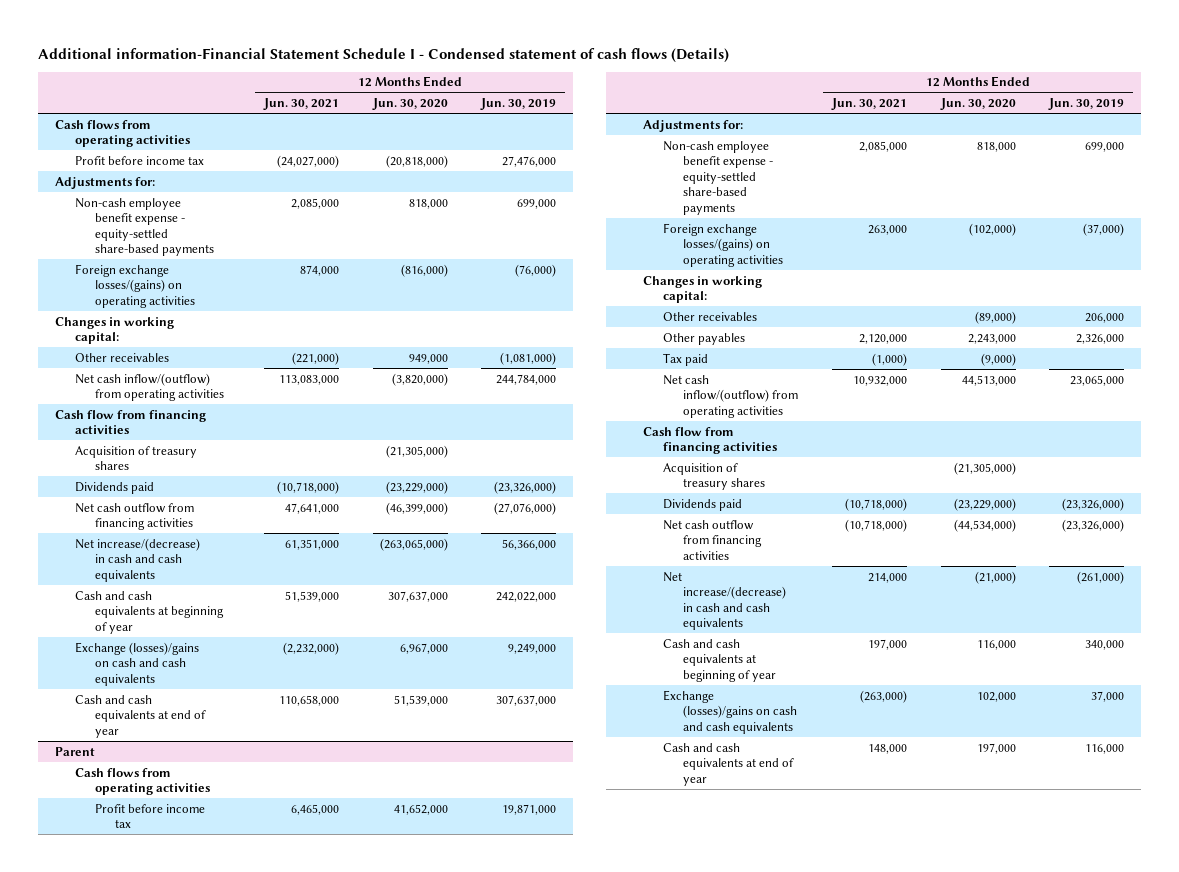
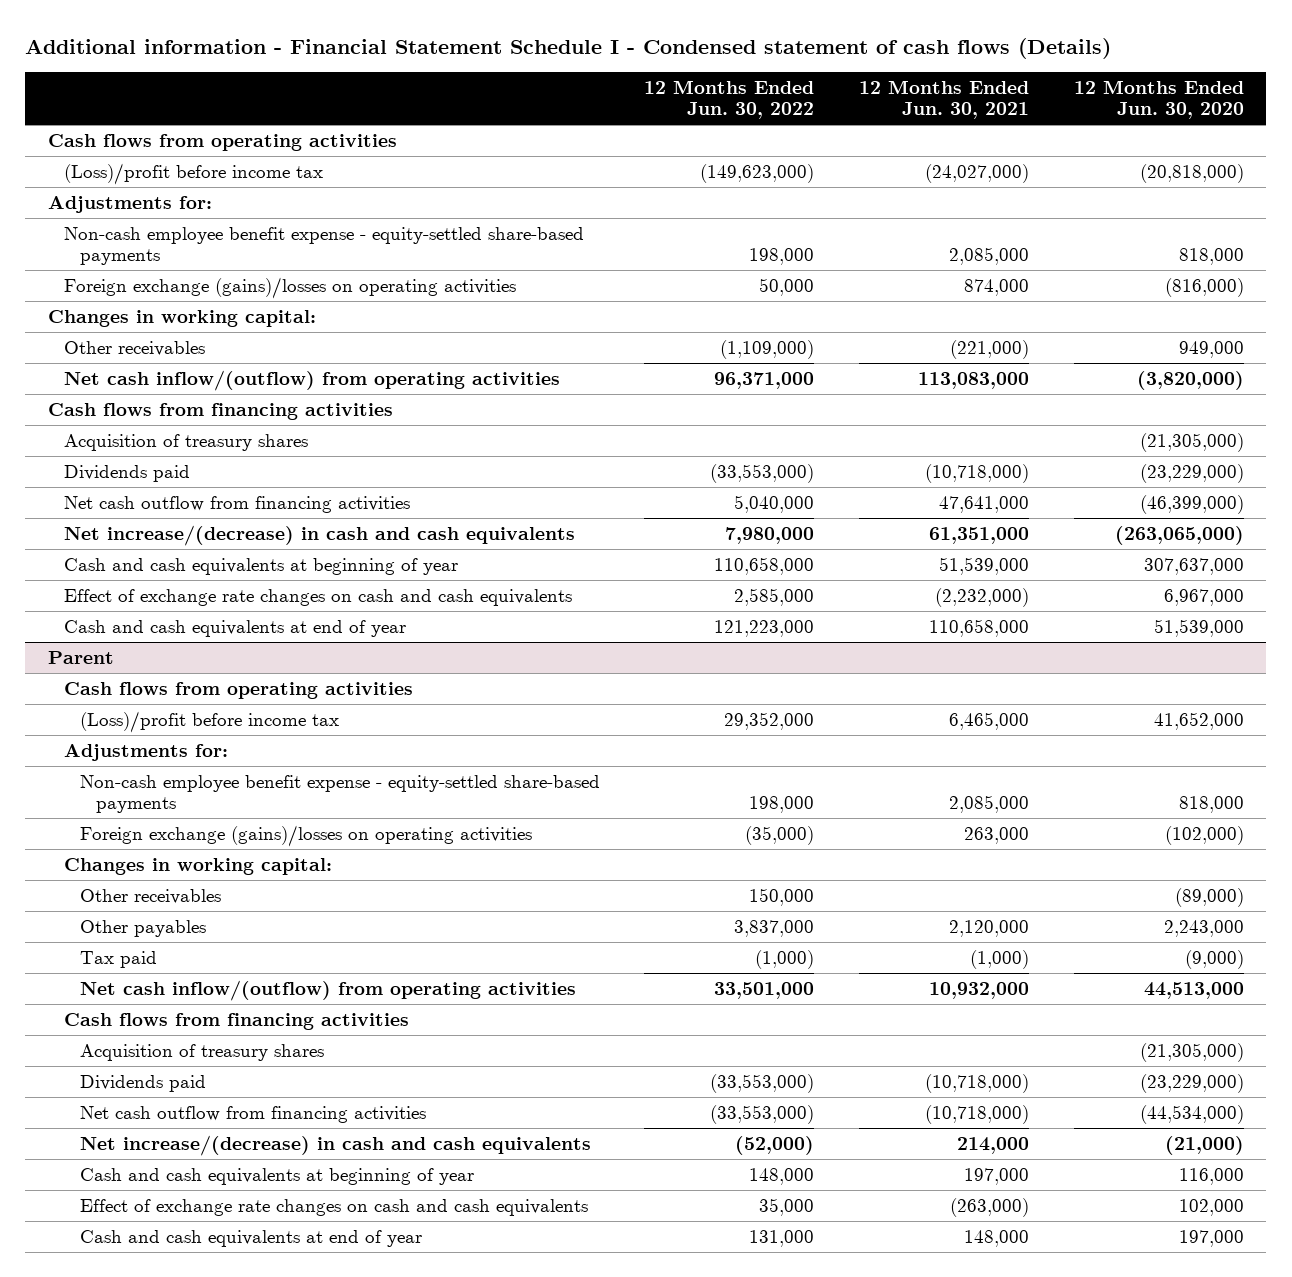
- Additional information-Financial Statement Schedule I - Condensed statement of cash flows (Details)
+ Additional information - Financial Statement Schedule I - Condensed statement of cash flows (Details)
- | 12 Months Ended Jun. 30, 2021 | 12 Months Ended Jun. 30, 2020 | 12 Months Ended Jun. 30, 2019
+ | 12 Months Ended Jun. 30, 2022 | 12 Months Ended Jun. 30, 2021 | 12 Months Ended Jun. 30, 2020
- Profit before income tax | (24,027,000) | (20,818,000) | 27,476,000
+ (Loss)/profit before income tax | (149,623,000) | (24,027,000) | (20,818,000)
- Foreign exchange losses/(gains) on operating activities | 874,000 | (816,000) | (76,000)
+ Foreign exchange (gains)/losses on operating activities | 50,000 | 874,000 | (816,000)
- Cash flow from financing activities
+ Cash flows from financing activities
- Exchange (losses)/gains on cash and cash equivalents | (2,232,000) | 6,967,000 | 9,249,000
+ Effect of exchange rate changes on cash and cash equivalents | 2,585,000 | (2,232,000) | 6,967,000
@ Parent
- Profit before income tax | 6,465,000 | 41,652,000 | 19,871,000
+ (Loss)/profit before income tax | 29,352,000 | 6,465,000 | 41,652,000
- Foreign exchange losses/(gains) on operating activities | 263,000 | (102,000) | (37,000)
+ Foreign exchange (gains)/losses on operating activities | (35,000) | 263,000 | (102,000)
- Cash flow from financing activities
+ Cash flows from financing activities
- Exchange (losses)/gains on cash and cash equivalents | (263,000) | 102,000 | 37,000
+ Effect of exchange rate changes on cash and cash equivalents | 35,000 | (263,000) | 102,000

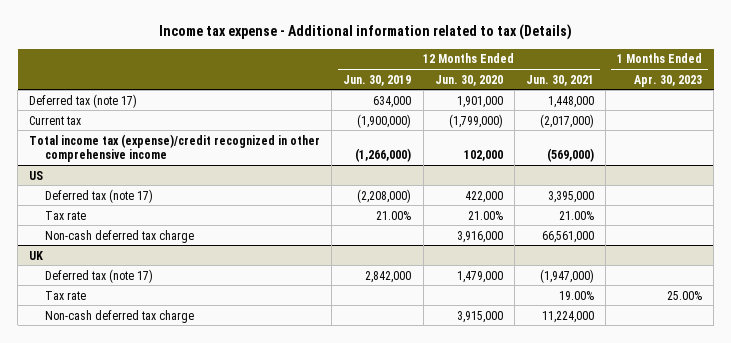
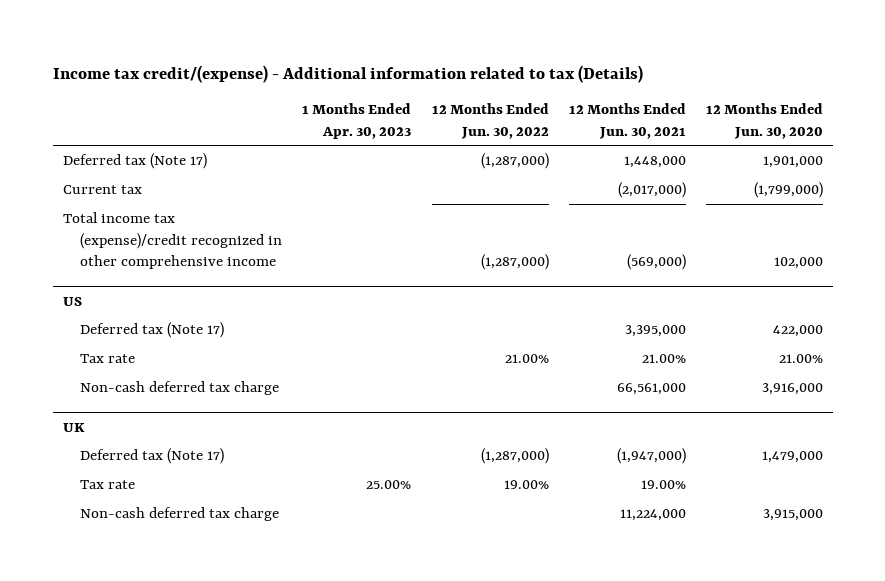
- Income tax expense - Additional information related to tax (Details)
+ Income tax credit/(expense) - Additional information related to tax (Details)
- | 12 Months Ended Jun. 30, 2019 | 12 Months Ended Jun. 30, 2020 | 12 Months Ended Jun. 30, 2021 | 1 Months Ended Apr. 30, 2023
+ | 1 Months Ended Apr. 30, 2023 | 12 Months Ended Jun. 30, 2022 | 12 Months Ended Jun. 30, 2021 | 12 Months Ended Jun. 30, 2020
- Deferred tax (note 17) | 634,000 | 1,901,000 | 1,448,000 |
+ Deferred tax (Note 17) | | (1,287,000) | 1,448,000 | 1,901,000
@ US
- Deferred tax (note 17) | (2,208,000) | 422,000 | 3,395,000 |
+ Deferred tax (Note 17) | | | 3,395,000 | 422,000
@ UK
- Deferred tax (note 17) | 2,842,000 | 1,479,000 | (1,947,000) |
+ Deferred tax (Note 17) | | (1,287,000) | (1,947,000) | 1,479,000

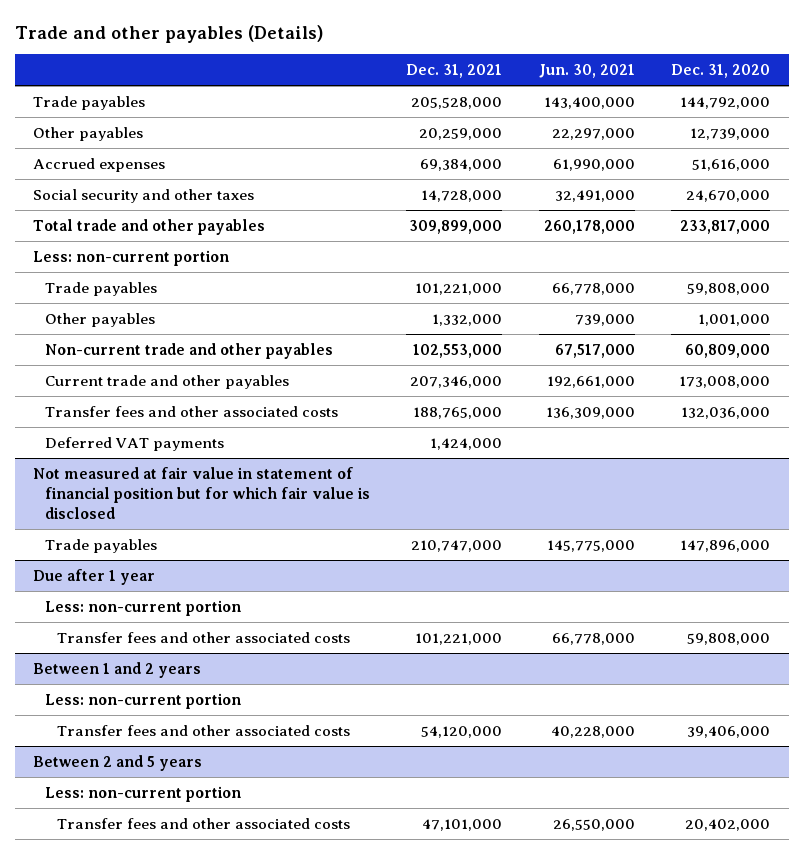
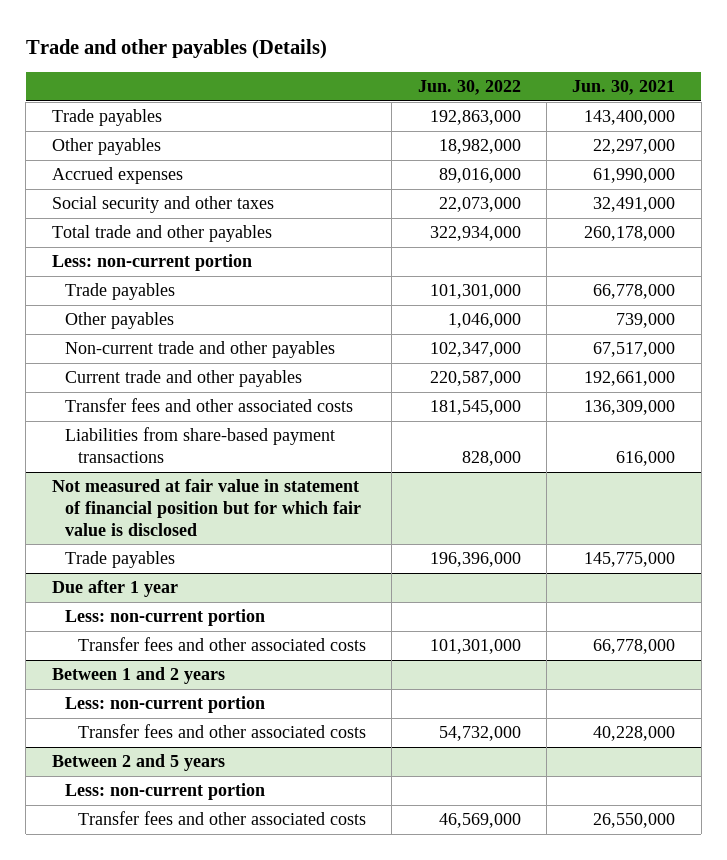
- | Dec. 31, 2021 | Jun. 30, 2021 | Dec. 31, 2020
+ | Jun. 30, 2022 | Jun. 30, 2021
- Deferred VAT payments | 1,424,000 | |
+ Liabilities from share-based payment transactions | 828,000 | 616,000

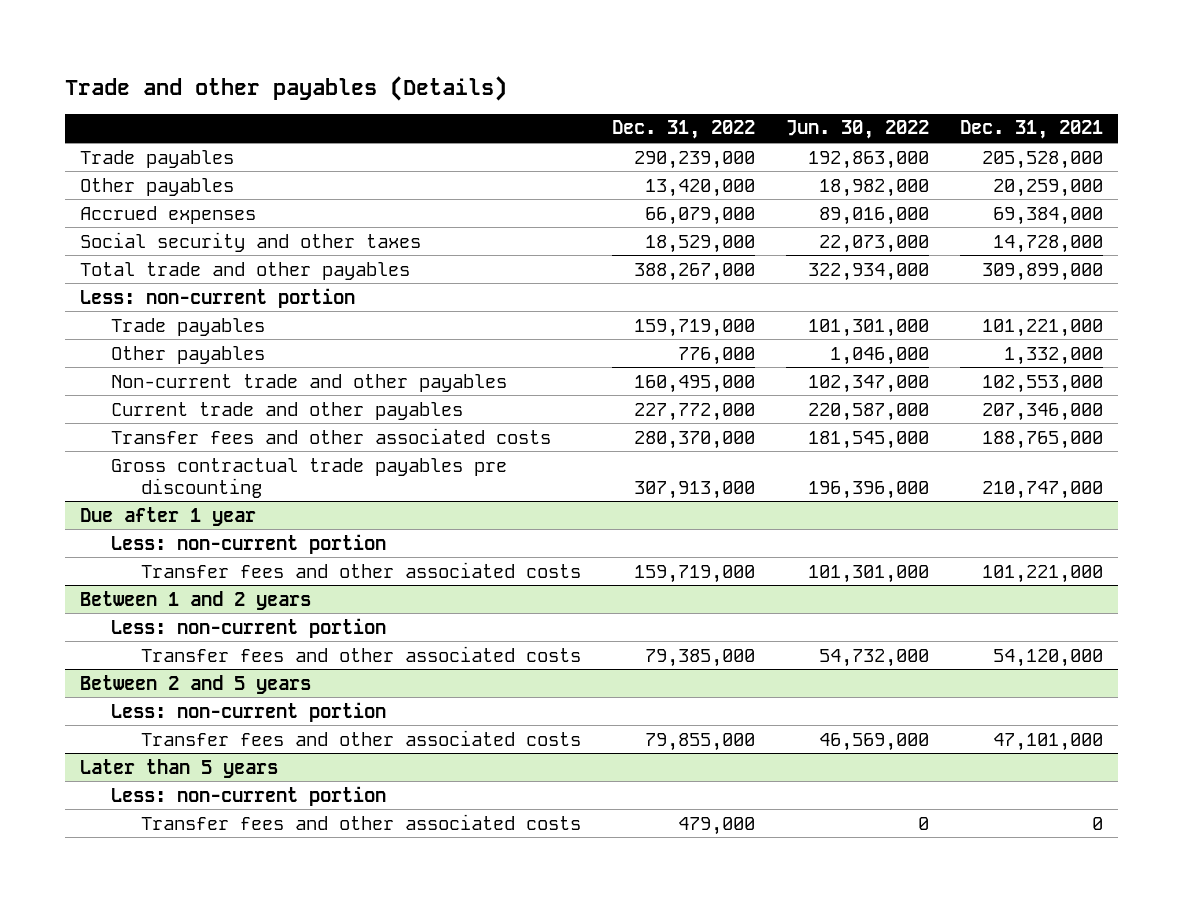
- | Jun. 30, 2022 | Jun. 30, 2021
+ | Dec. 31, 2022 | Jun. 30, 2022 | Dec. 31, 2021
- Liabilities from share-based payment transactions | 828,000 | 616,000
- Not measured at fair value in statement of financial position but for which fair value is disclosed
- Trade payables | 196,396,000 | 145,775,000
+ Gross contractual trade payables pre discounting | 307,913,000 | 196,396,000 | 210,747,000
+ Later than 5 years
+ Less: non-current portion
+ Transfer fees and other associated costs | 479,000 | 0 | 0

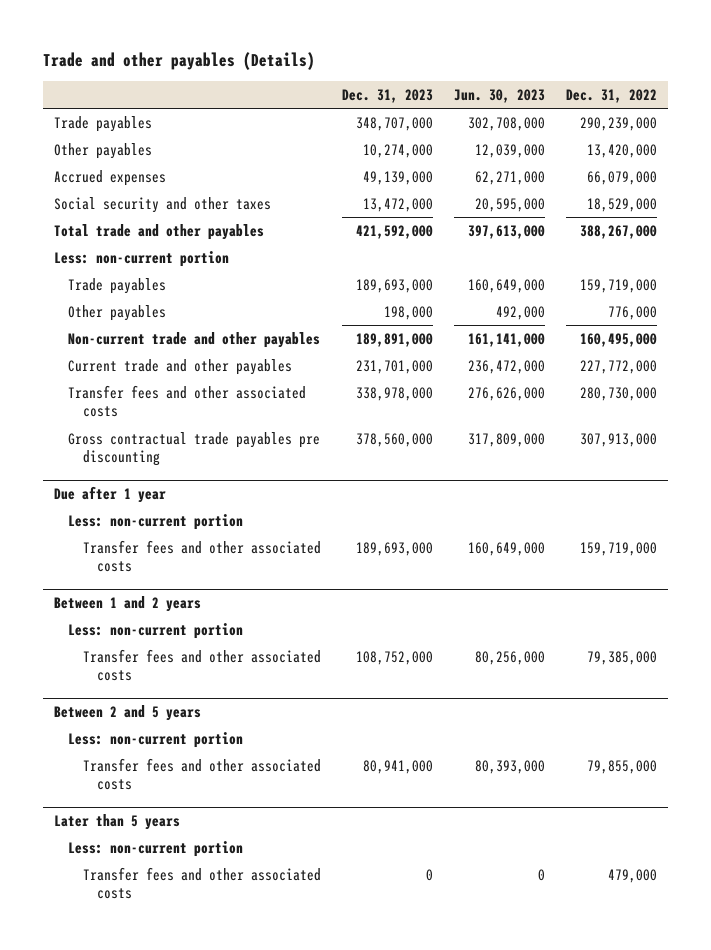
- | Dec. 31, 2022 | Jun. 30, 2022 | Dec. 31, 2021
+ | Dec. 31, 2023 | Jun. 30, 2023 | Dec. 31, 2022
- Transfer fees and other associated costs | 280,370,000 | 181,545,000 | 188,765,000
+ Transfer fees and other associated costs | 338,978,000 | 276,626,000 | 280,730,000

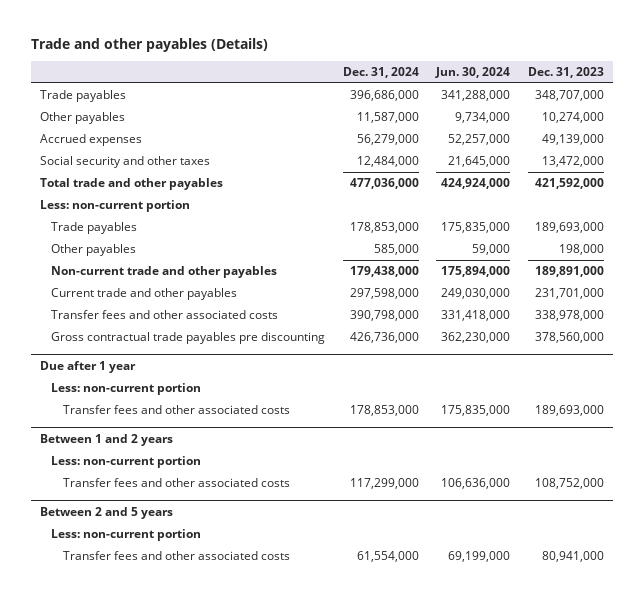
- | Dec. 31, 2023 | Jun. 30, 2023 | Dec. 31, 2022
+ | Dec. 31, 2024 | Jun. 30, 2024 | Dec. 31, 2023
- Later than 5 years
- Less: non-current portion
- Transfer fees and other associated costs | 0 | 0 | 479,000

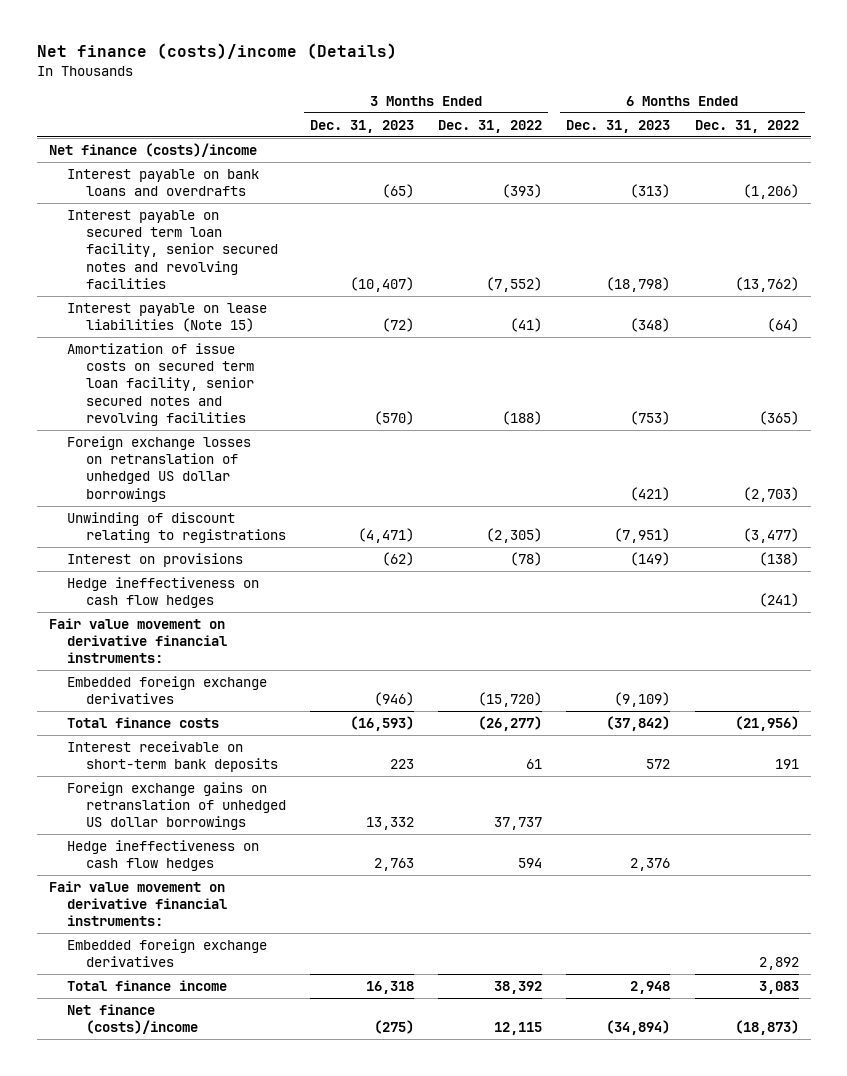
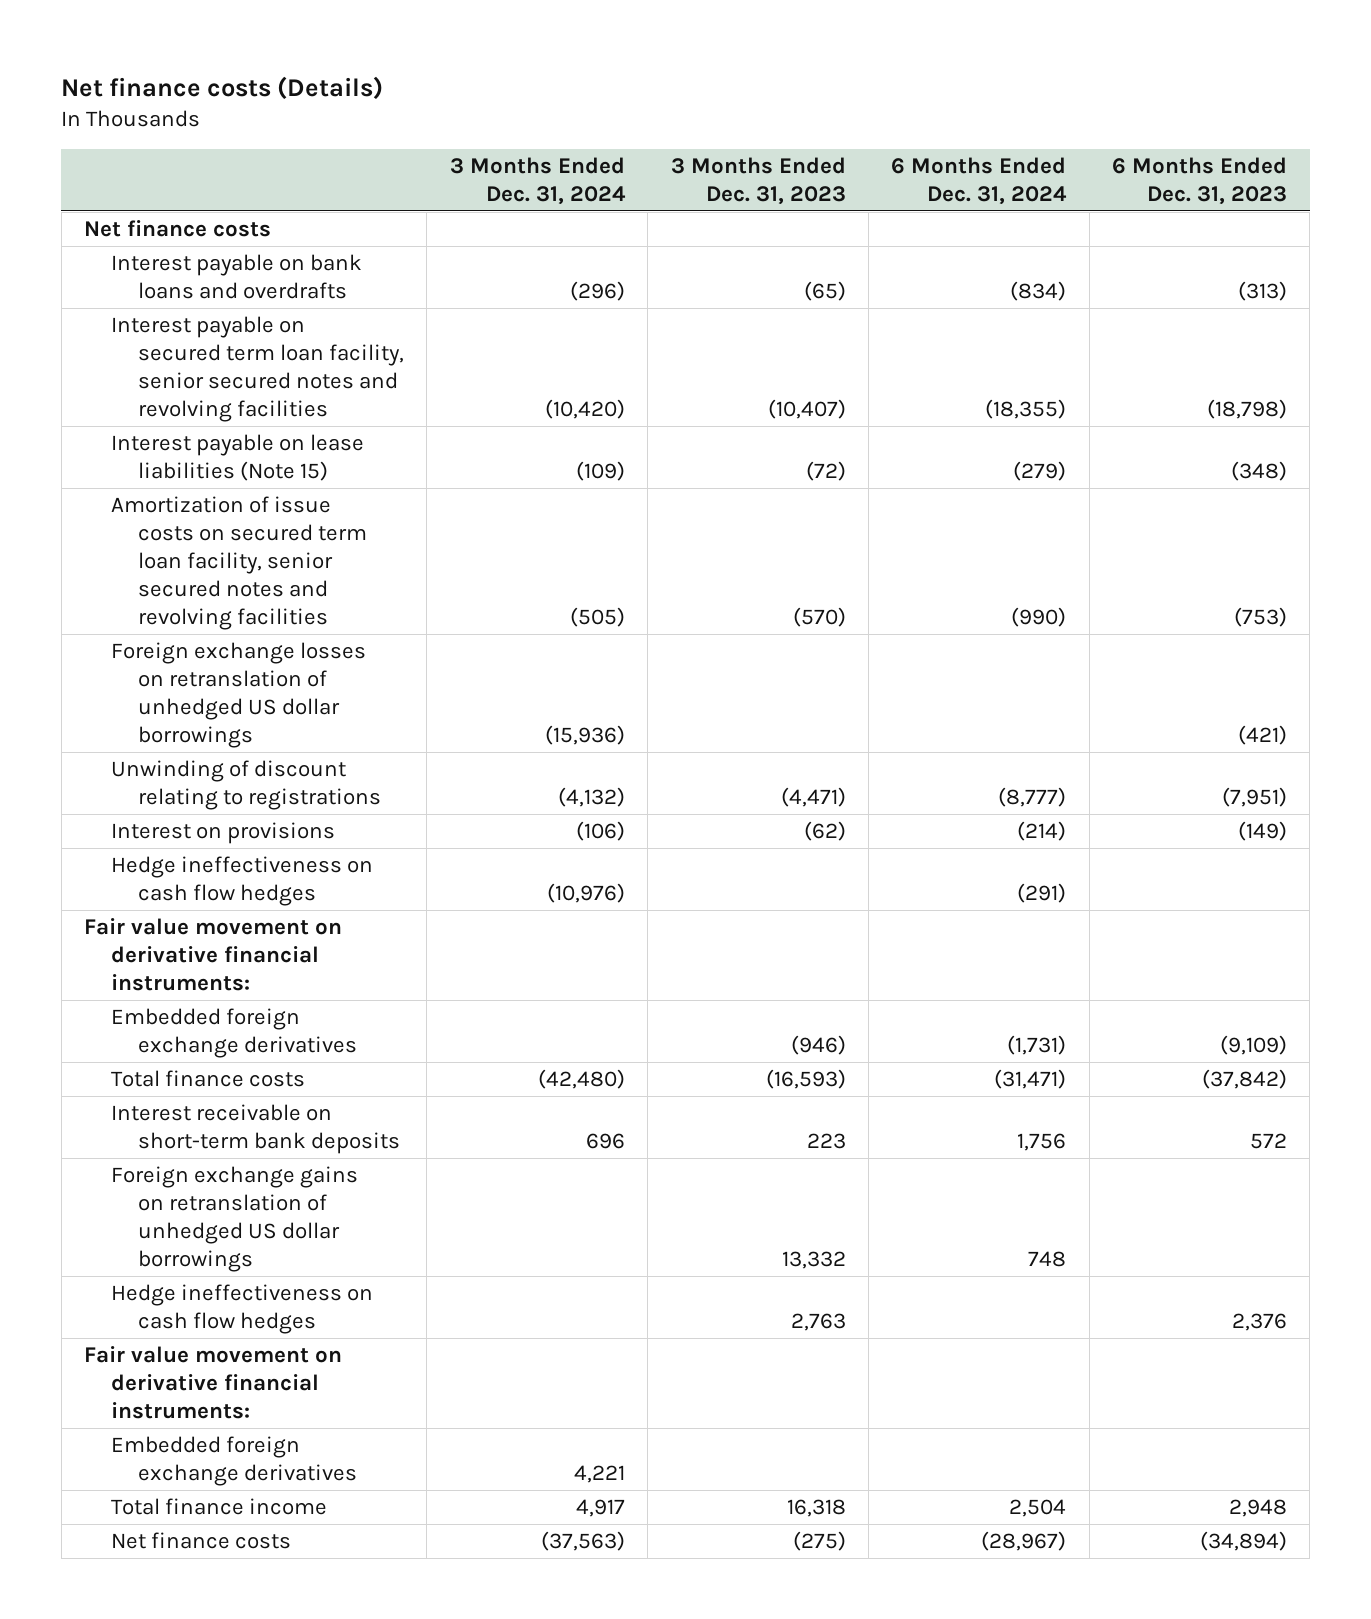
- Net finance (costs)/income (Details)
+ Net finance costs (Details)
- | 3 Months Ended Dec. 31, 2023 | 3 Months Ended Dec. 31, 2022 | 6 Months Ended Dec. 31, 2023 | 6 Months Ended Dec. 31, 2022
+ | 3 Months Ended Dec. 31, 2024 | 3 Months Ended Dec. 31, 2023 | 6 Months Ended Dec. 31, 2024 | 6 Months Ended Dec. 31, 2023
- Net finance (costs)/income
+ Net finance costs
- Net finance (costs)/income | (275) | 12,115 | (34,894) | (18,873)
+ Net finance costs | (37,563) | (275) | (28,967) | (34,894)

